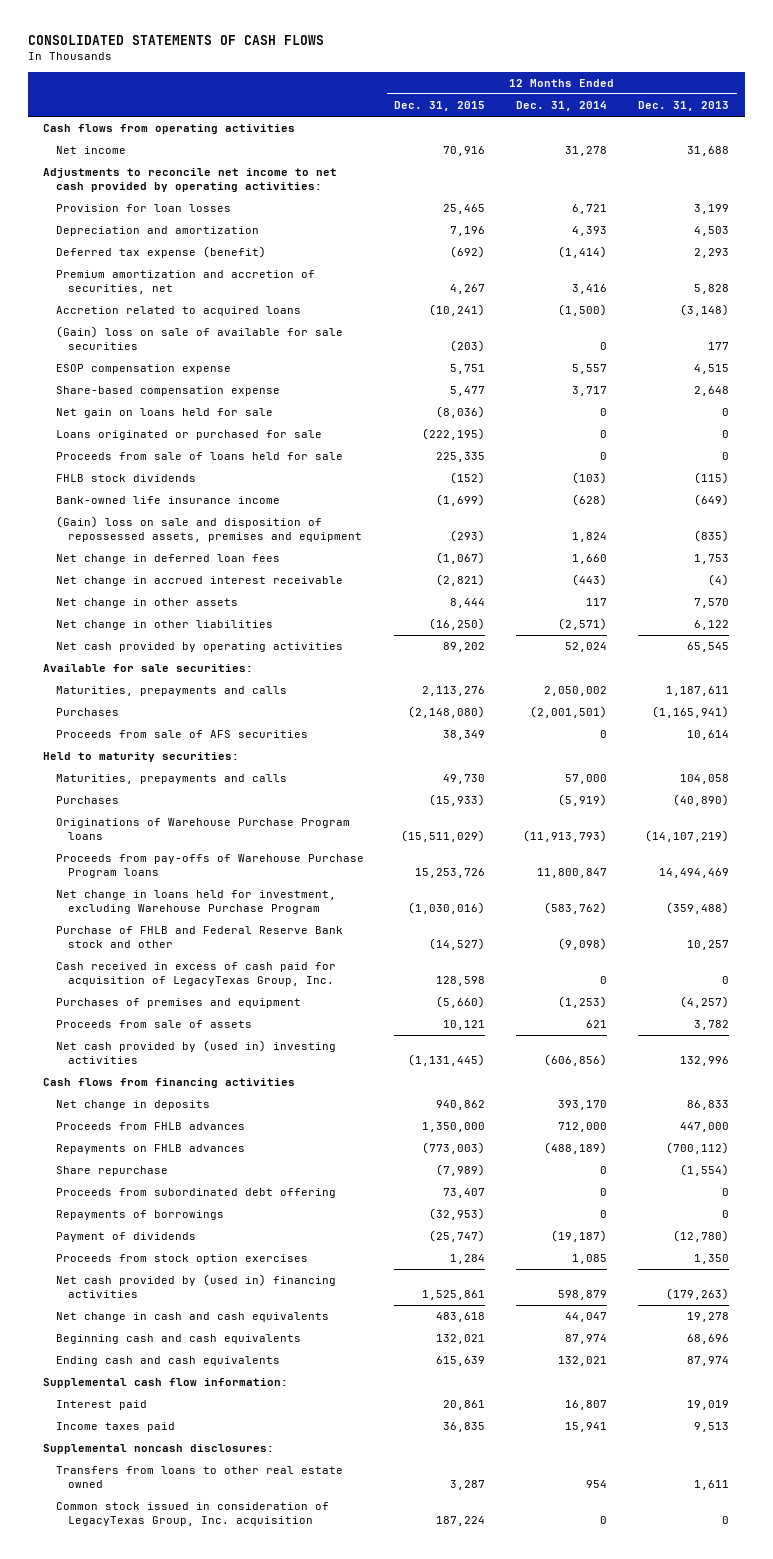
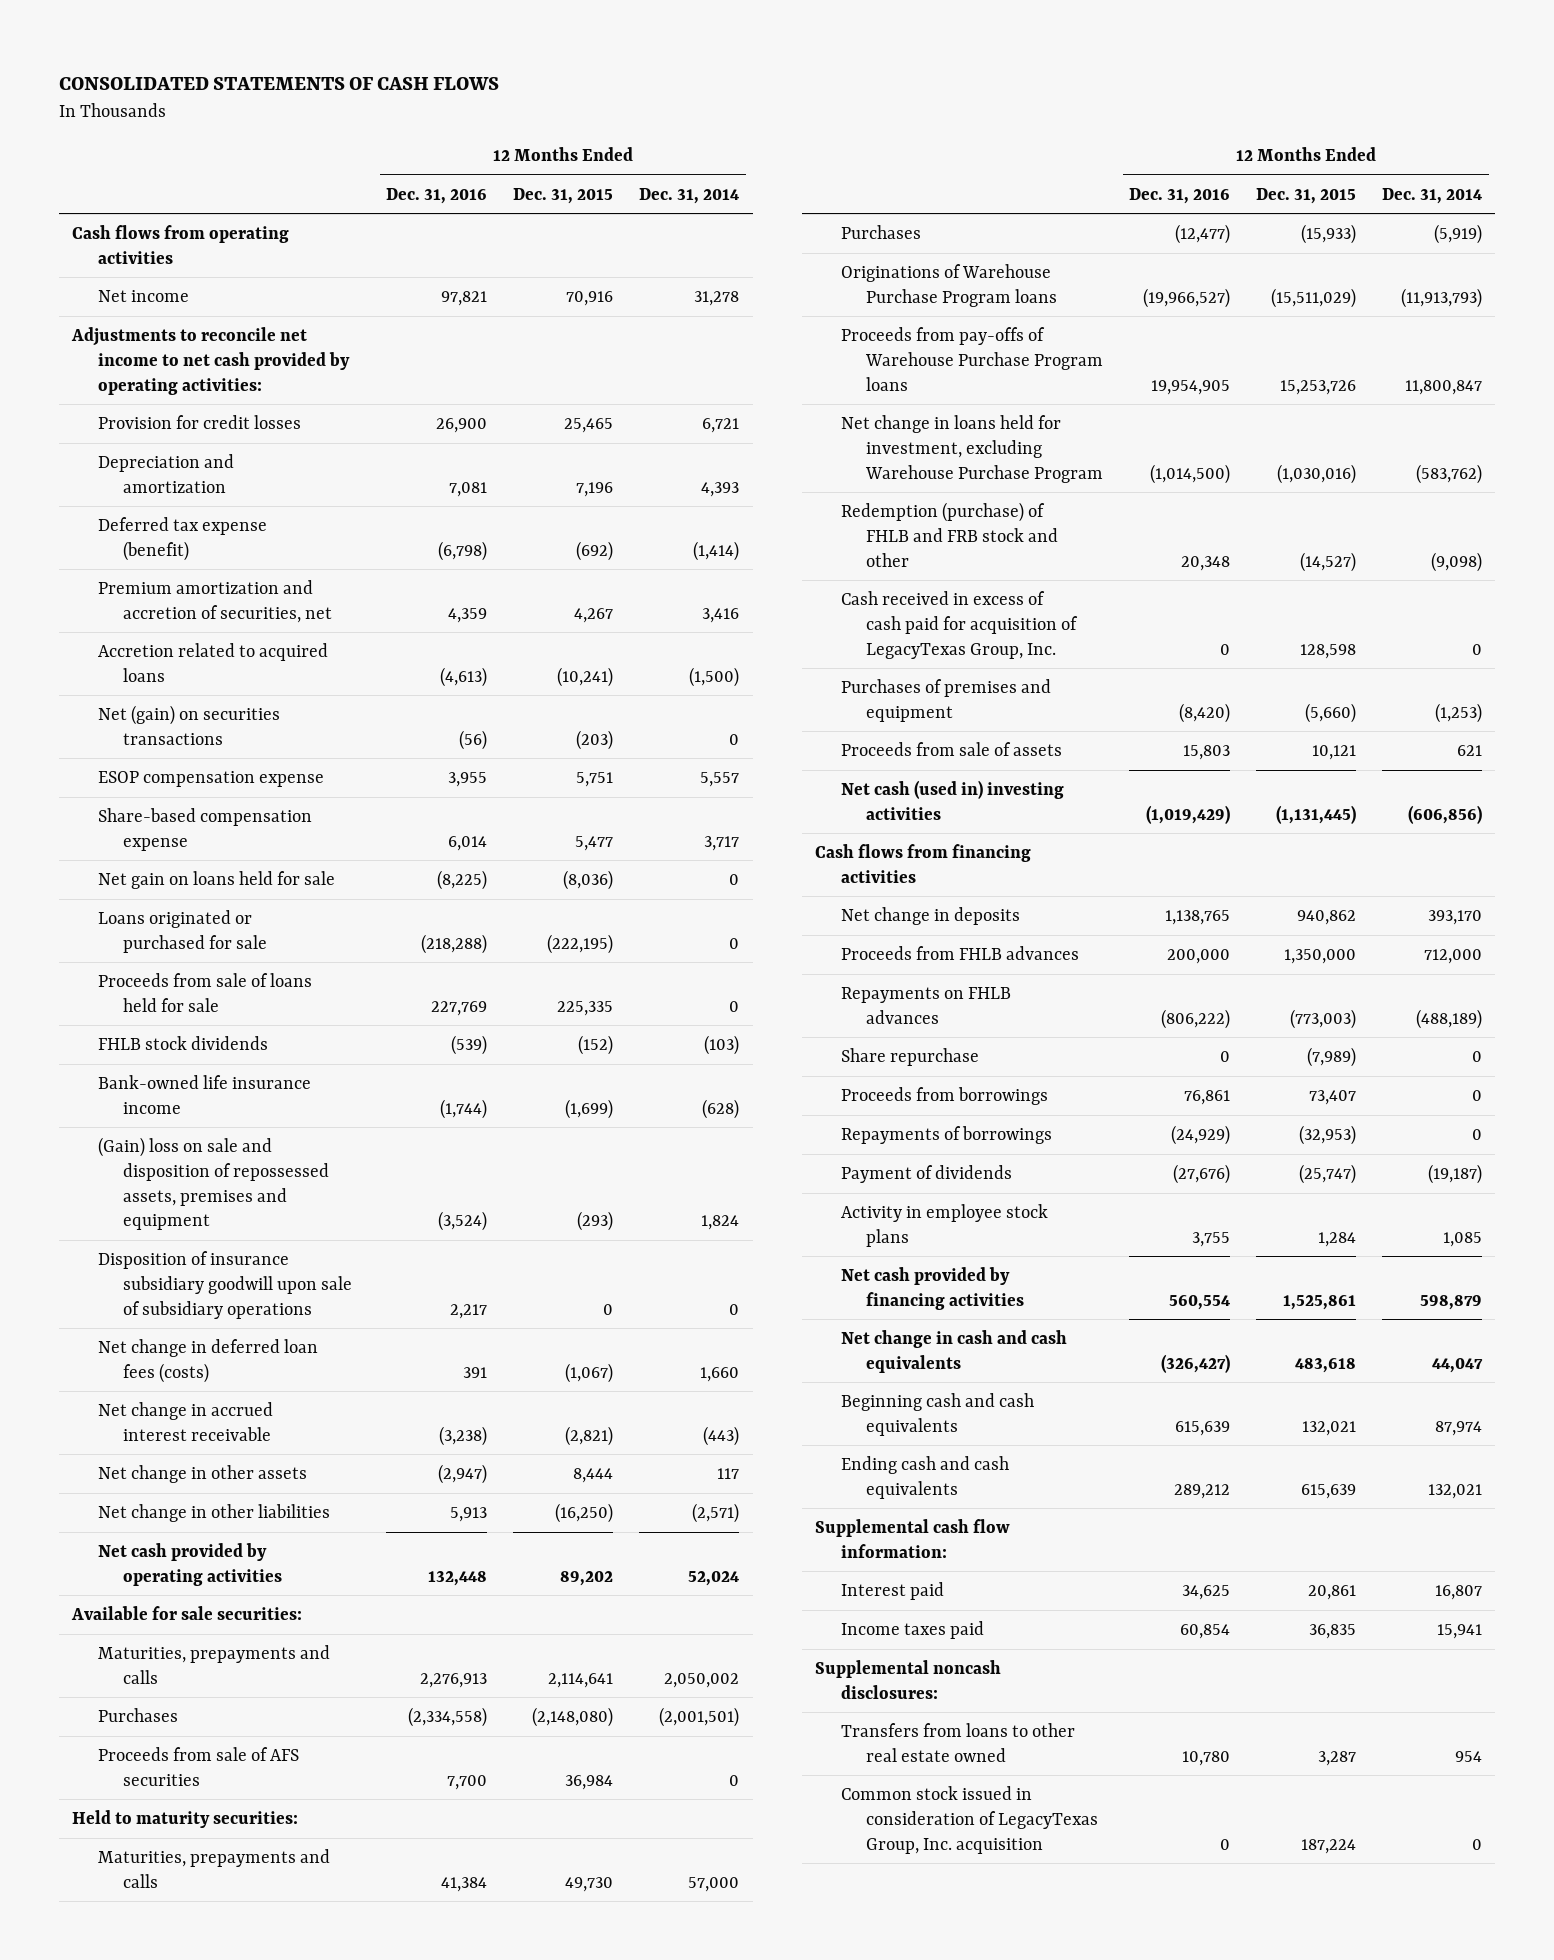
- | 12 Months Ended Dec. 31, 2015 | 12 Months Ended Dec. 31, 2014 | 12 Months Ended Dec. 31, 2013
+ | 12 Months Ended Dec. 31, 2016 | 12 Months Ended Dec. 31, 2015 | 12 Months Ended Dec. 31, 2014
- Provision for loan losses | 25,465 | 6,721 | 3,199
+ Provision for credit losses | 26,900 | 25,465 | 6,721
- (Gain) loss on sale of available for sale securities | (203) | 0 | 177
+ Net (gain) on securities transactions | (56) | (203) | 0
- Net change in deferred loan fees | (1,067) | 1,660 | 1,753
+ Disposition of insurance subsidiary goodwill upon sale of subsidiary operations | 2,217 | 0 | 0
+ Net change in deferred loan fees (costs) | 391 | (1,067) | 1,660
- Maturities, prepayments and calls | 2,113,276 | 2,050,002 | 1,187,611
+ Maturities, prepayments and calls | 2,276,913 | 2,114,641 | 2,050,002
- Proceeds from sale of AFS securities | 38,349 | 0 | 10,614
+ Proceeds from sale of AFS securities | 7,700 | 36,984 | 0
- Purchase of FHLB and Federal Reserve Bank stock and other | (14,527) | (9,098) | 10,257
+ Redemption (purchase) of FHLB and FRB stock and other | 20,348 | (14,527) | (9,098)
- Net cash provided by (used in) investing activities | (1,131,445) | (606,856) | 132,996
+ Net cash (used in) investing activities | (1,019,429) | (1,131,445) | (606,856)
- Proceeds from subordinated debt offering | 73,407 | 0 | 0
+ Proceeds from borrowings | 76,861 | 73,407 | 0
- Proceeds from stock option exercises | 1,284 | 1,085 | 1,350
- Net cash provided by (used in) financing activities | 1,525,861 | 598,879 | (179,263)
+ Activity in employee stock plans | 3,755 | 1,284 | 1,085
+ Net cash provided by financing activities | 560,554 | 1,525,861 | 598,879

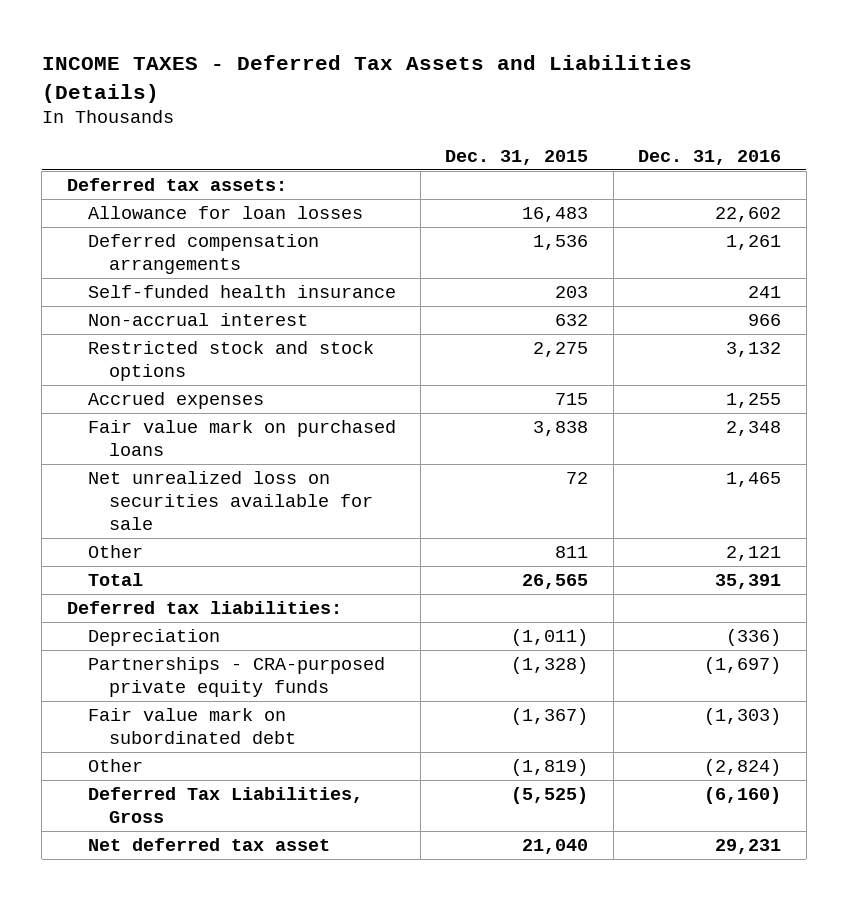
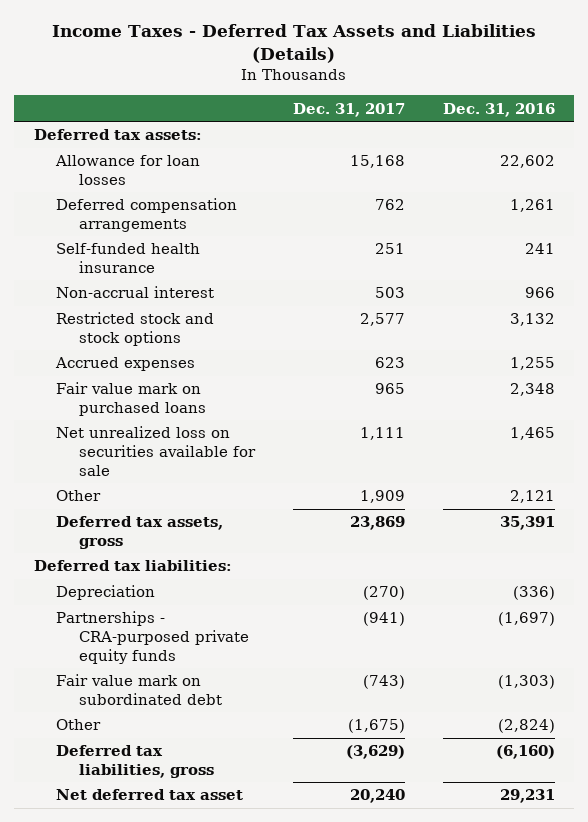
- INCOME TAXES - Deferred Tax Assets and Liabilities (Details)
+ Income Taxes - Deferred Tax Assets and Liabilities (Details)
- | Dec. 31, 2015 | Dec. 31, 2016
+ | Dec. 31, 2017 | Dec. 31, 2016
- Total | 26,565 | 35,391
+ Deferred tax assets, gross | 23,869 | 35,391
- Deferred Tax Liabilities, Gross | (5,525) | (6,160)
+ Deferred tax liabilities, gross | (3,629) | (6,160)

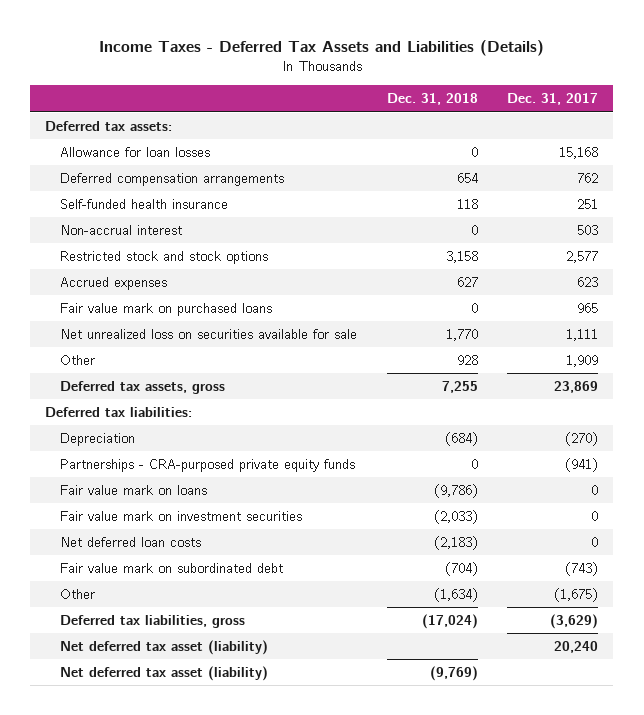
- | Dec. 31, 2017 | Dec. 31, 2016
+ | Dec. 31, 2018 | Dec. 31, 2017
+ Fair value mark on loans | (9,786) | 0
+ Fair value mark on investment securities | (2,033) | 0
+ Net deferred loan costs | (2,183) | 0
- Net deferred tax asset | 20,240 | 29,231
+ Net deferred tax asset (liability) | | 20,240
+ Net deferred tax asset (liability) | (9,769) |

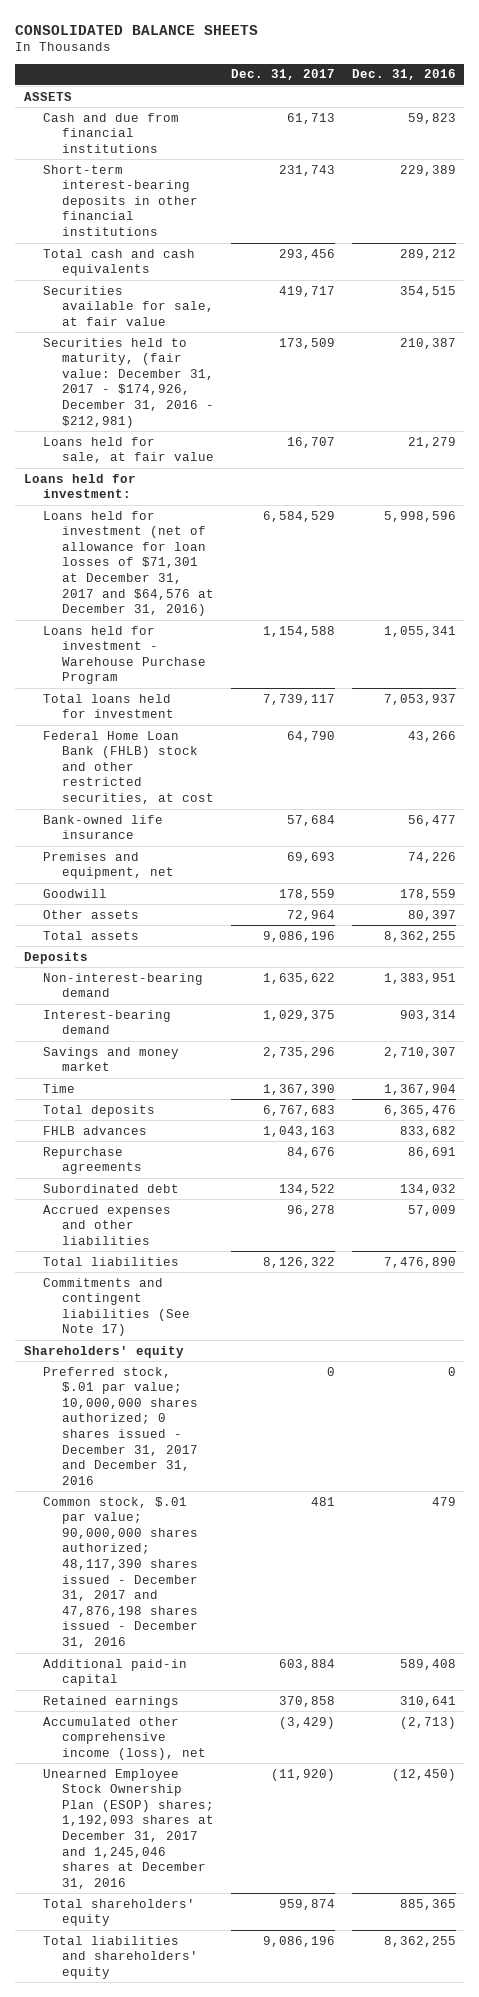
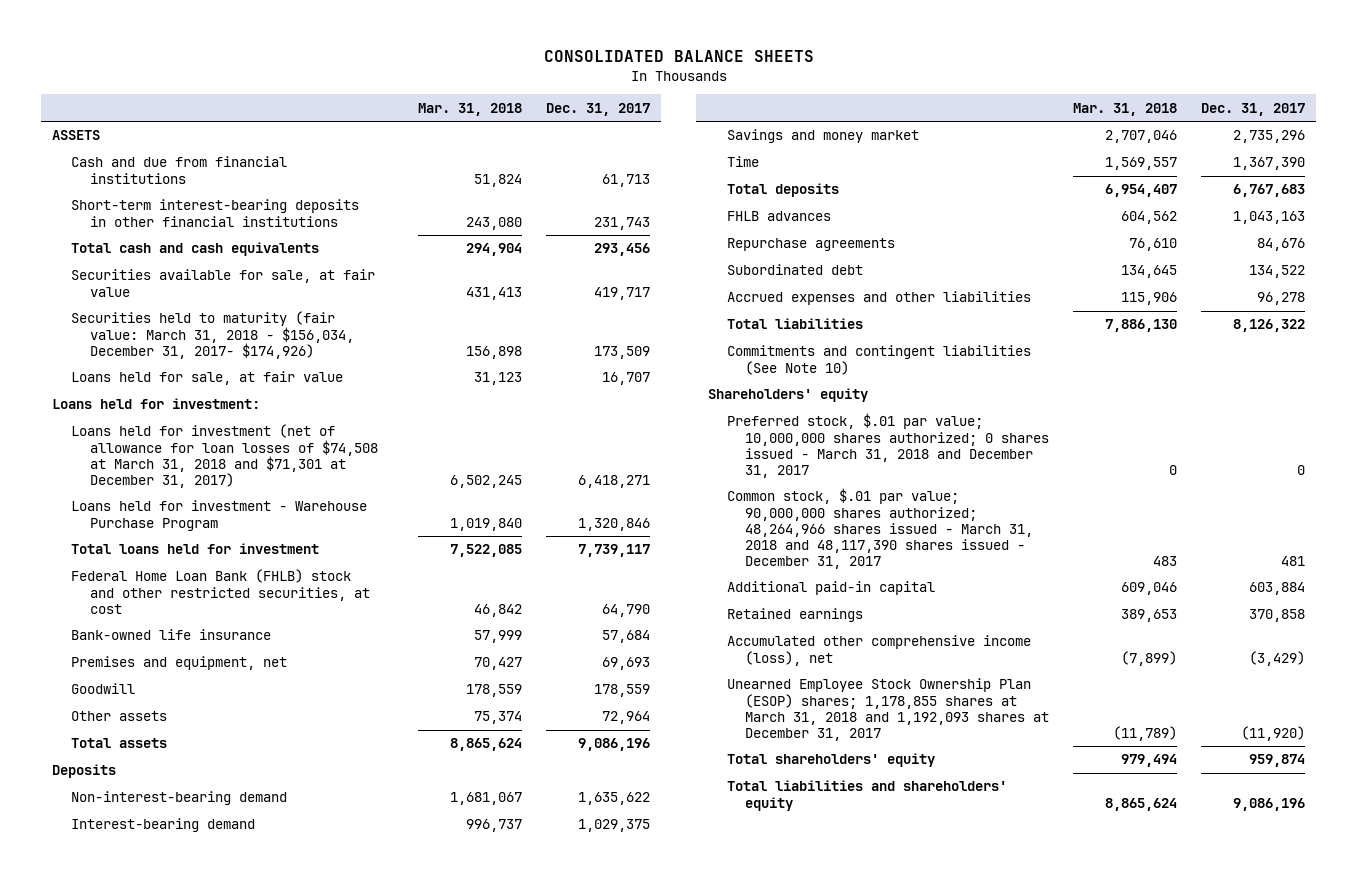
- | Dec. 31, 2017 | Dec. 31, 2016
+ | Mar. 31, 2018 | Dec. 31, 2017
- Securities held to maturity, (fair value: December 31, 2017 - $174,926, December 31, 2016 - $212,981) | 173,509 | 210,387
+ Securities held to maturity (fair value: March 31, 2018 - $156,034, December 31, 2017- $174,926) | 156,898 | 173,509
- Loans held for investment (net of allowance for loan losses of $71,301 at December 31, 2017 and $64,576 at December 31, 2016) | 6,584,529 | 5,998,596
- Loans held for investment - Warehouse Purchase Program | 1,154,588 | 1,055,341
+ Loans held for investment (net of allowance for loan losses of $74,508 at March 31, 2018 and $71,301 at December 31, 2017) | 6,502,245 | 6,418,271
+ Loans held for investment - Warehouse Purchase Program | 1,019,840 | 1,320,846
- Commitments and contingent liabilities (See Note 17)
+ Commitments and contingent liabilities (See Note 10)
- Preferred stock, $.01 par value; 10,000,000 shares authorized; 0 shares issued - December 31, 2017 and December 31, 2016 | 0 | 0
- Common stock, $.01 par value; 90,000,000 shares authorized; 48,117,390 shares issued - December 31, 2017 and 47,876,198 shares issued - December 31, 2016 | 481 | 479
+ Preferred stock, $.01 par value; 10,000,000 shares authorized; 0 shares issued - March 31, 2018 and December 31, 2017 | 0 | 0
+ Common stock, $.01 par value; 90,000,000 shares authorized; 48,264,966 shares issued - March 31, 2018 and 48,117,390 shares issued - December 31, 2017 | 483 | 481
- Unearned Employee Stock Ownership Plan (ESOP) shares; 1,192,093 shares at December 31, 2017 and 1,245,046 shares at December 31, 2016 | (11,920) | (12,450)
+ Unearned Employee Stock Ownership Plan (ESOP) shares; 1,178,855 shares at March 31, 2018 and 1,192,093 shares at December 31, 2017 | (11,789) | (11,920)

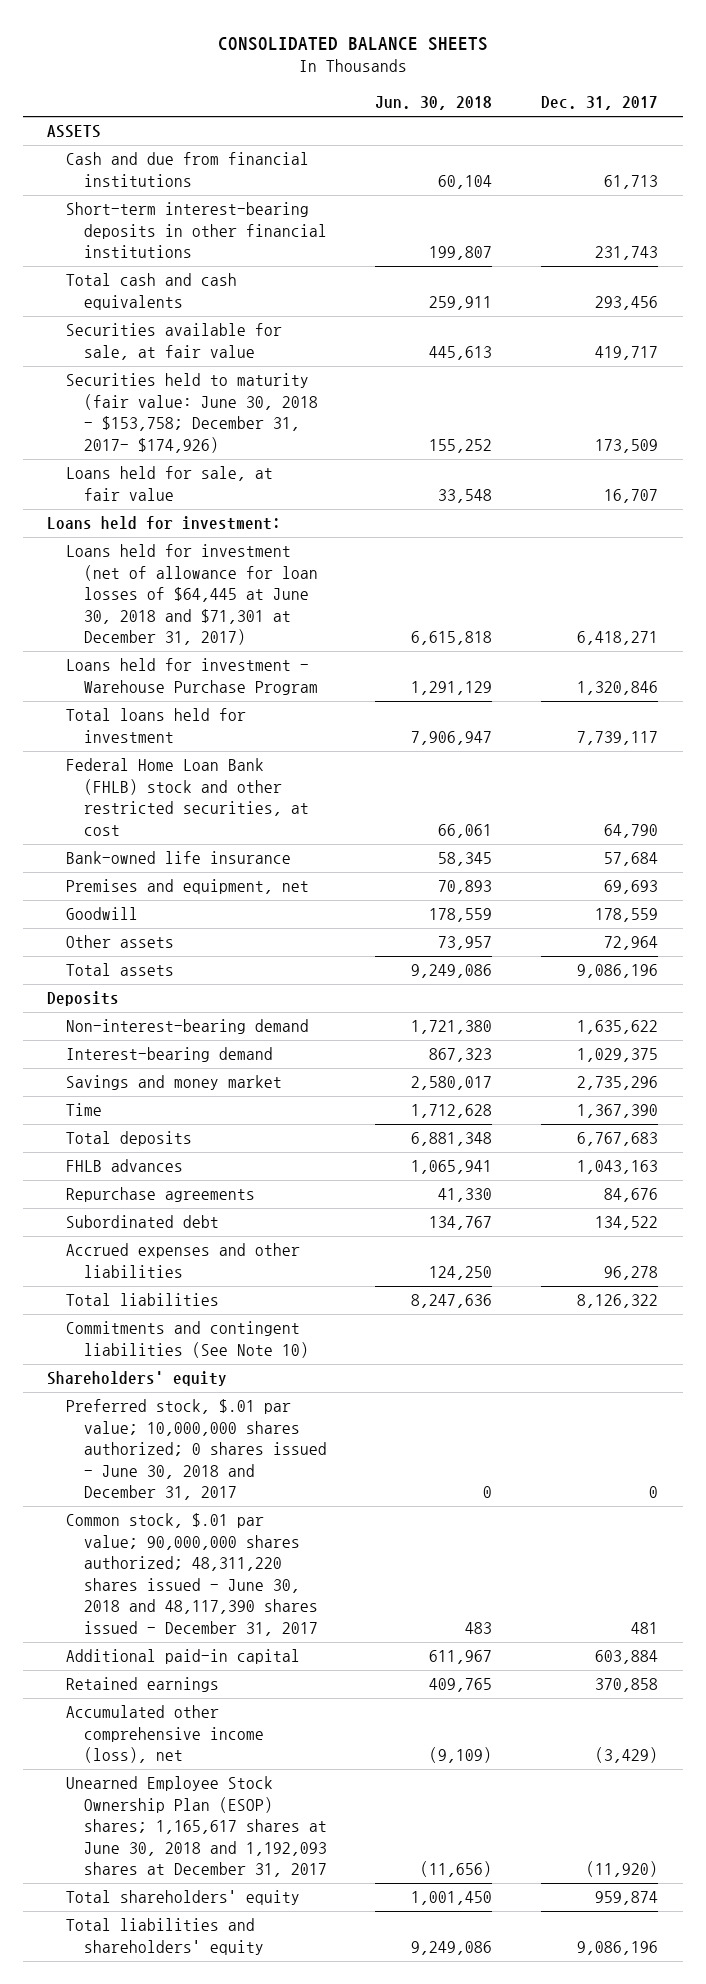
- | Mar. 31, 2018 | Dec. 31, 2017
+ | Jun. 30, 2018 | Dec. 31, 2017
- Securities held to maturity (fair value: March 31, 2018 - $156,034, December 31, 2017- $174,926) | 156,898 | 173,509
+ Securities held to maturity (fair value: June 30, 2018 - $153,758; December 31, 2017- $174,926) | 155,252 | 173,509
- Loans held for investment (net of allowance for loan losses of $74,508 at March 31, 2018 and $71,301 at December 31, 2017) | 6,502,245 | 6,418,271
+ Loans held for investment (net of allowance for loan losses of $64,445 at June 30, 2018 and $71,301 at December 31, 2017) | 6,615,818 | 6,418,271
- Preferred stock, $.01 par value; 10,000,000 shares authorized; 0 shares issued - March 31, 2018 and December 31, 2017 | 0 | 0
- Common stock, $.01 par value; 90,000,000 shares authorized; 48,264,966 shares issued - March 31, 2018 and 48,117,390 shares issued - December 31, 2017 | 483 | 481
+ Preferred stock, $.01 par value; 10,000,000 shares authorized; 0 shares issued - June 30, 2018 and December 31, 2017 | 0 | 0
+ Common stock, $.01 par value; 90,000,000 shares authorized; 48,311,220 shares issued - June 30, 2018 and 48,117,390 shares issued - December 31, 2017 | 483 | 481
- Unearned Employee Stock Ownership Plan (ESOP) shares; 1,178,855 shares at March 31, 2018 and 1,192,093 shares at December 31, 2017 | (11,789) | (11,920)
+ Unearned Employee Stock Ownership Plan (ESOP) shares; 1,165,617 shares at June 30, 2018 and 1,192,093 shares at December 31, 2017 | (11,656) | (11,920)

